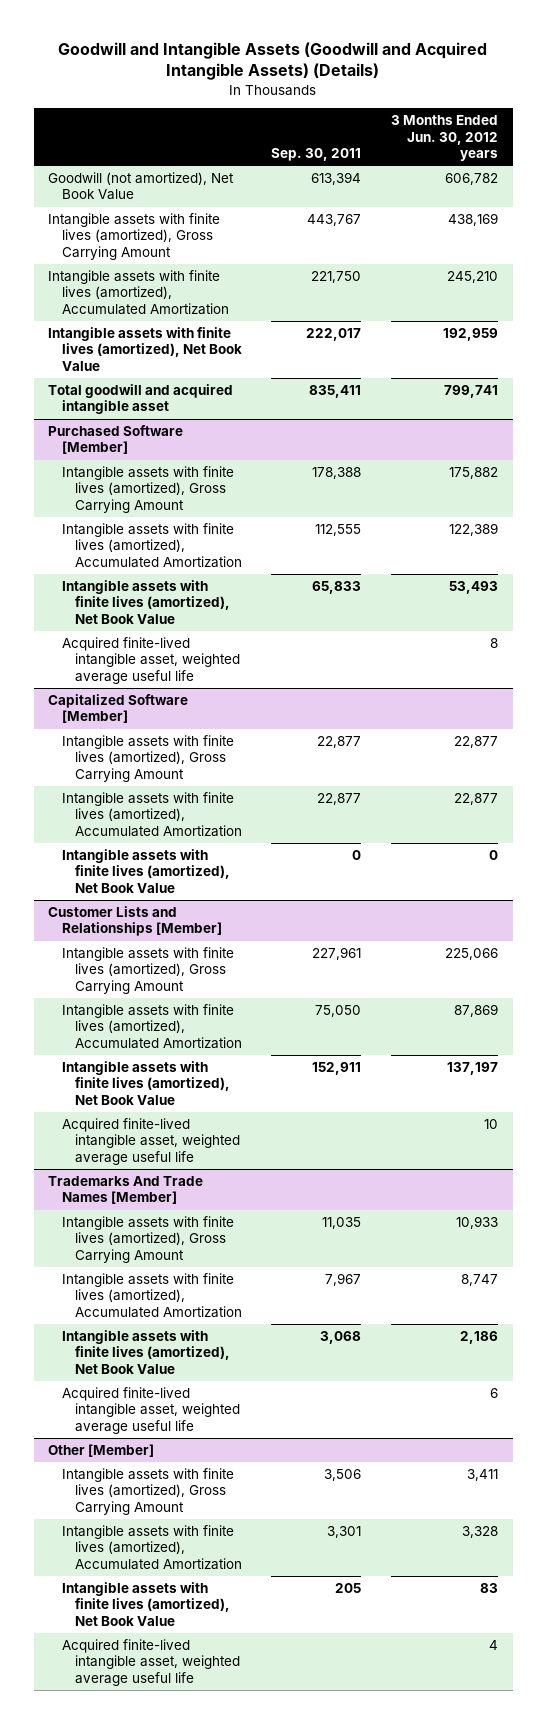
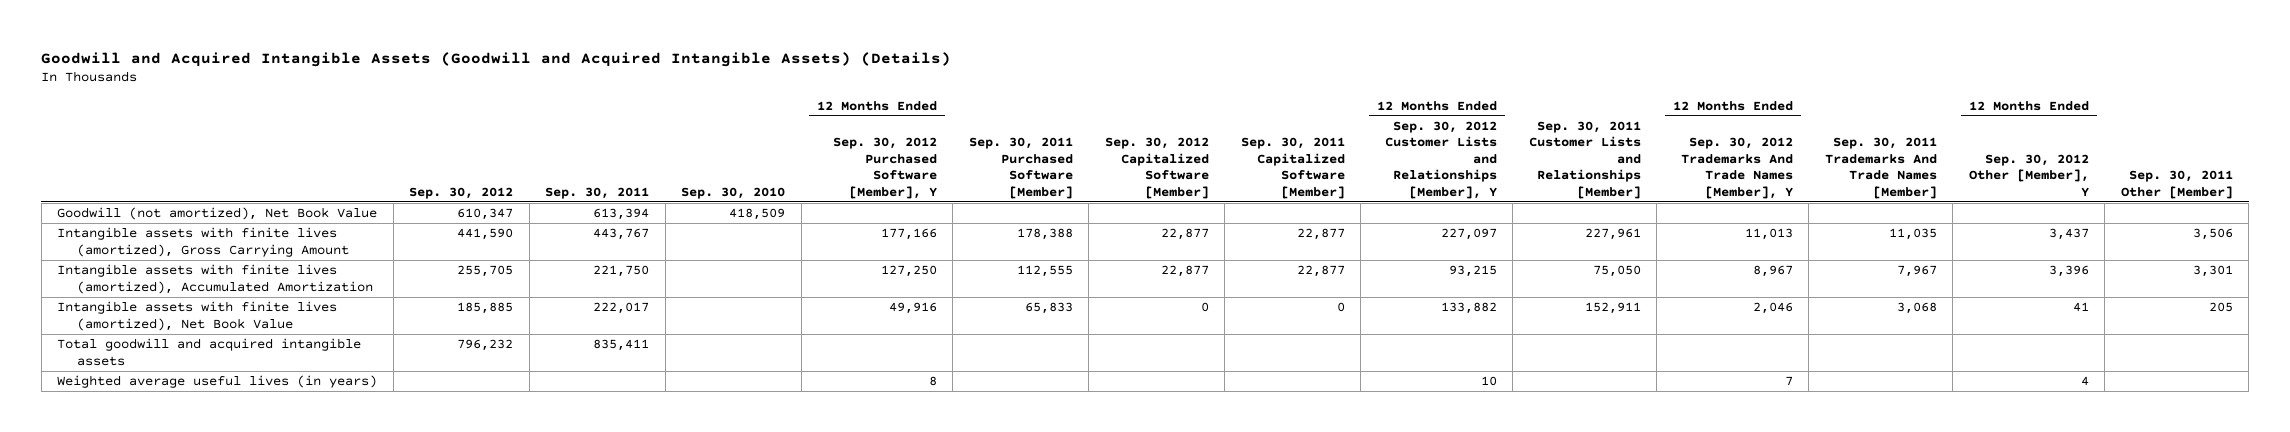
- Goodwill and Intangible Assets (Goodwill and Acquired Intangible Assets) (Details)
+ Goodwill and Acquired Intangible Assets (Goodwill and Acquired Intangible Assets) (Details)
- | Sep. 30, 2011 | 3 Months Ended Jun. 30, 2012 years
+ | Sep. 30, 2012 | Sep. 30, 2011 | Sep. 30, 2010 | 12 Months Ended Sep. 30, 2012 Purchased Software [Member], Y | Sep. 30, 2011 Purchased Software [Member] | Sep. 30, 2012 Capitalized Software [Member] | Sep. 30, 2011 Capitalized Software [Member] | 12 Months Ended Sep. 30, 2012 Customer Lists and Relationships [Member], Y | Sep. 30, 2011 Customer Lists and Relationships [Member] | 12 Months Ended Sep. 30, 2012 Trademarks And Trade Names [Member], Y | Sep. 30, 2011 Trademarks And Trade Names [Member] | 12 Months Ended Sep. 30, 2012 Other [Member], Y | Sep. 30, 2011 Other [Member]
- Total goodwill and acquired intangible asset | 835,411 | 799,741
- Purchased Software [Member]
- Intangible assets with finite lives (amortized), Gross Carrying Amount | 178,388 | 175,882
- Intangible assets with finite lives (amortized), Accumulated Amortization | 112,555 | 122,389
- Intangible assets with finite lives (amortized), Net Book Value | 65,833 | 53,493
- Acquired finite-lived intangible asset, weighted average useful life | | 8
- Capitalized Software [Member]
- Intangible assets with finite lives (amortized), Gross Carrying Amount | 22,877 | 22,877
- Intangible assets with finite lives (amortized), Accumulated Amortization | 22,877 | 22,877
- Intangible assets with finite lives (amortized), Net Book Value | 0 | 0
- Customer Lists and Relationships [Member]
- Intangible assets with finite lives (amortized), Gross Carrying Amount | 227,961 | 225,066
- Intangible assets with finite lives (amortized), Accumulated Amortization | 75,050 | 87,869
- Intangible assets with finite lives (amortized), Net Book Value | 152,911 | 137,197
- Acquired finite-lived intangible asset, weighted average useful life | | 10
- Trademarks And Trade Names [Member]
- Intangible assets with finite lives (amortized), Gross Carrying Amount | 11,035 | 10,933
- Intangible assets with finite lives (amortized), Accumulated Amortization | 7,967 | 8,747
- Intangible assets with finite lives (amortized), Net Book Value | 3,068 | 2,186
- Acquired finite-lived intangible asset, weighted average useful life | | 6
- Other [Member]
- Intangible assets with finite lives (amortized), Gross Carrying Amount | 3,506 | 3,411
- Intangible assets with finite lives (amortized), Accumulated Amortization | 3,301 | 3,328
- Intangible assets with finite lives (amortized), Net Book Value | 205 | 83
- Acquired finite-lived intangible asset, weighted average useful life | | 4
+ Total goodwill and acquired intangible assets | 796,232 | 835,411 | | | | | | | | | | |
+ Weighted average useful lives (in years) | | | | 8 | | | | 10 | | 7 | | 4 |

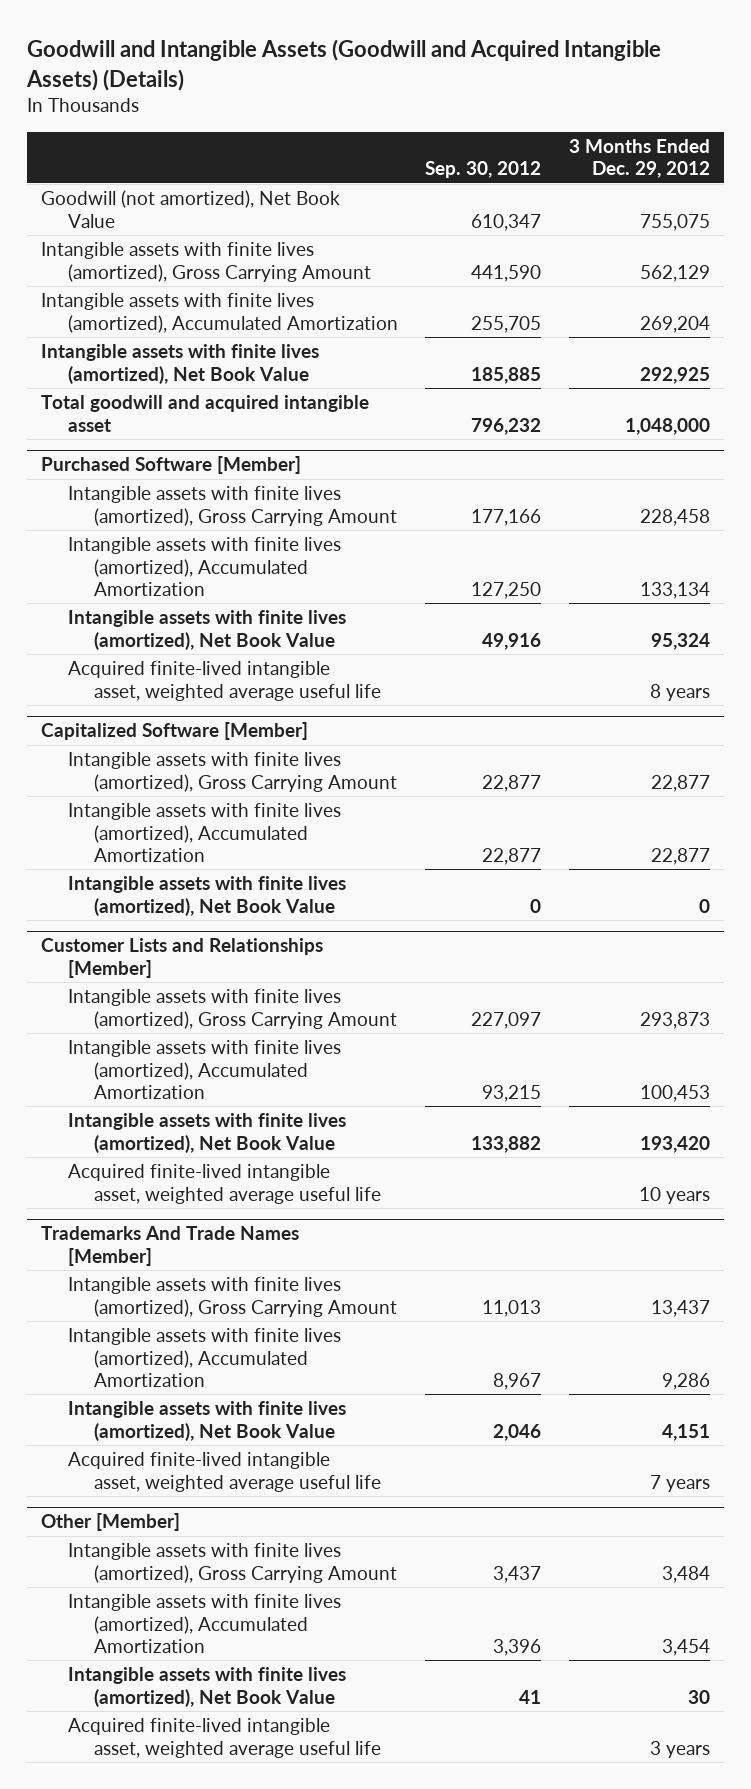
- Goodwill and Acquired Intangible Assets (Goodwill and Acquired Intangible Assets) (Details)
+ Goodwill and Intangible Assets (Goodwill and Acquired Intangible Assets) (Details)
- | Sep. 30, 2012 | Sep. 30, 2011 | Sep. 30, 2010 | 12 Months Ended Sep. 30, 2012 Purchased Software [Member], Y | Sep. 30, 2011 Purchased Software [Member] | Sep. 30, 2012 Capitalized Software [Member] | Sep. 30, 2011 Capitalized Software [Member] | 12 Months Ended Sep. 30, 2012 Customer Lists and Relationships [Member], Y | Sep. 30, 2011 Customer Lists and Relationships [Member] | 12 Months Ended Sep. 30, 2012 Trademarks And Trade Names [Member], Y | Sep. 30, 2011 Trademarks And Trade Names [Member] | 12 Months Ended Sep. 30, 2012 Other [Member], Y | Sep. 30, 2011 Other [Member]
+ | Sep. 30, 2012 | 3 Months Ended Dec. 29, 2012
- Total goodwill and acquired intangible assets | 796,232 | 835,411 | | | | | | | | | | |
- Weighted average useful lives (in years) | | | | 8 | | | | 10 | | 7 | | 4 |
+ Total goodwill and acquired intangible asset | 796,232 | 1,048,000
+ Purchased Software [Member]
+ Intangible assets with finite lives (amortized), Gross Carrying Amount | 177,166 | 228,458
+ Intangible assets with finite lives (amortized), Accumulated Amortization | 127,250 | 133,134
+ Intangible assets with finite lives (amortized), Net Book Value | 49,916 | 95,324
+ Acquired finite-lived intangible asset, weighted average useful life | | 8 years
+ Capitalized Software [Member]
+ Intangible assets with finite lives (amortized), Gross Carrying Amount | 22,877 | 22,877
+ Intangible assets with finite lives (amortized), Accumulated Amortization | 22,877 | 22,877
+ Intangible assets with finite lives (amortized), Net Book Value | 0 | 0
+ Customer Lists and Relationships [Member]
+ Intangible assets with finite lives (amortized), Gross Carrying Amount | 227,097 | 293,873
+ Intangible assets with finite lives (amortized), Accumulated Amortization | 93,215 | 100,453
+ Intangible assets with finite lives (amortized), Net Book Value | 133,882 | 193,420
+ Acquired finite-lived intangible asset, weighted average useful life | | 10 years
+ Trademarks And Trade Names [Member]
+ Intangible assets with finite lives (amortized), Gross Carrying Amount | 11,013 | 13,437
+ Intangible assets with finite lives (amortized), Accumulated Amortization | 8,967 | 9,286
+ Intangible assets with finite lives (amortized), Net Book Value | 2,046 | 4,151
+ Acquired finite-lived intangible asset, weighted average useful life | | 7 years
+ Other [Member]
+ Intangible assets with finite lives (amortized), Gross Carrying Amount | 3,437 | 3,484
+ Intangible assets with finite lives (amortized), Accumulated Amortization | 3,396 | 3,454
+ Intangible assets with finite lives (amortized), Net Book Value | 41 | 30
+ Acquired finite-lived intangible asset, weighted average useful life | | 3 years

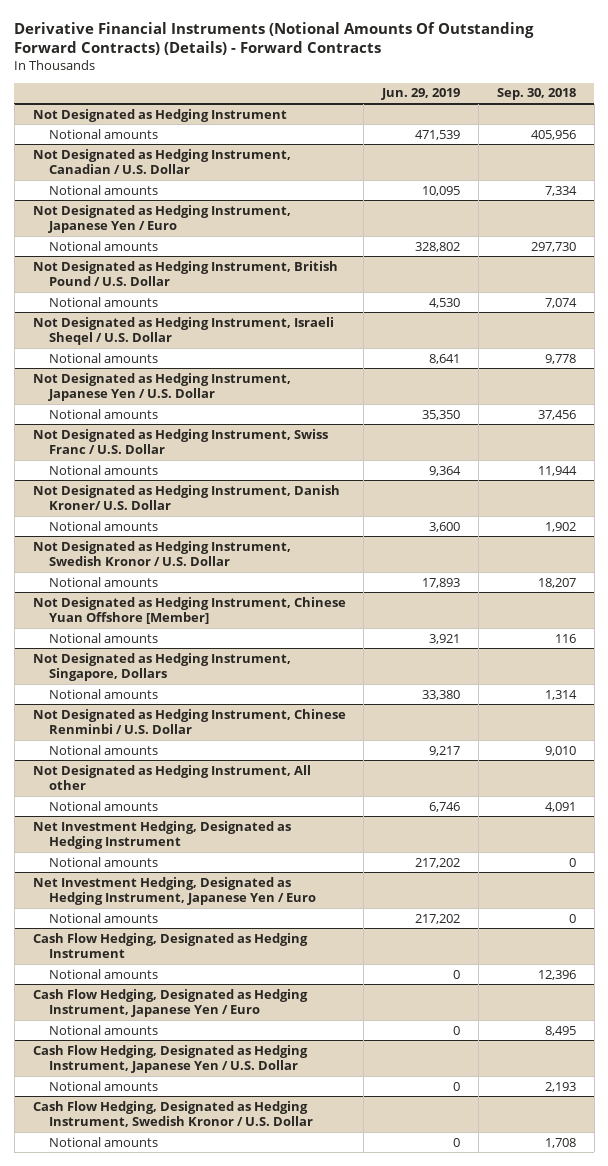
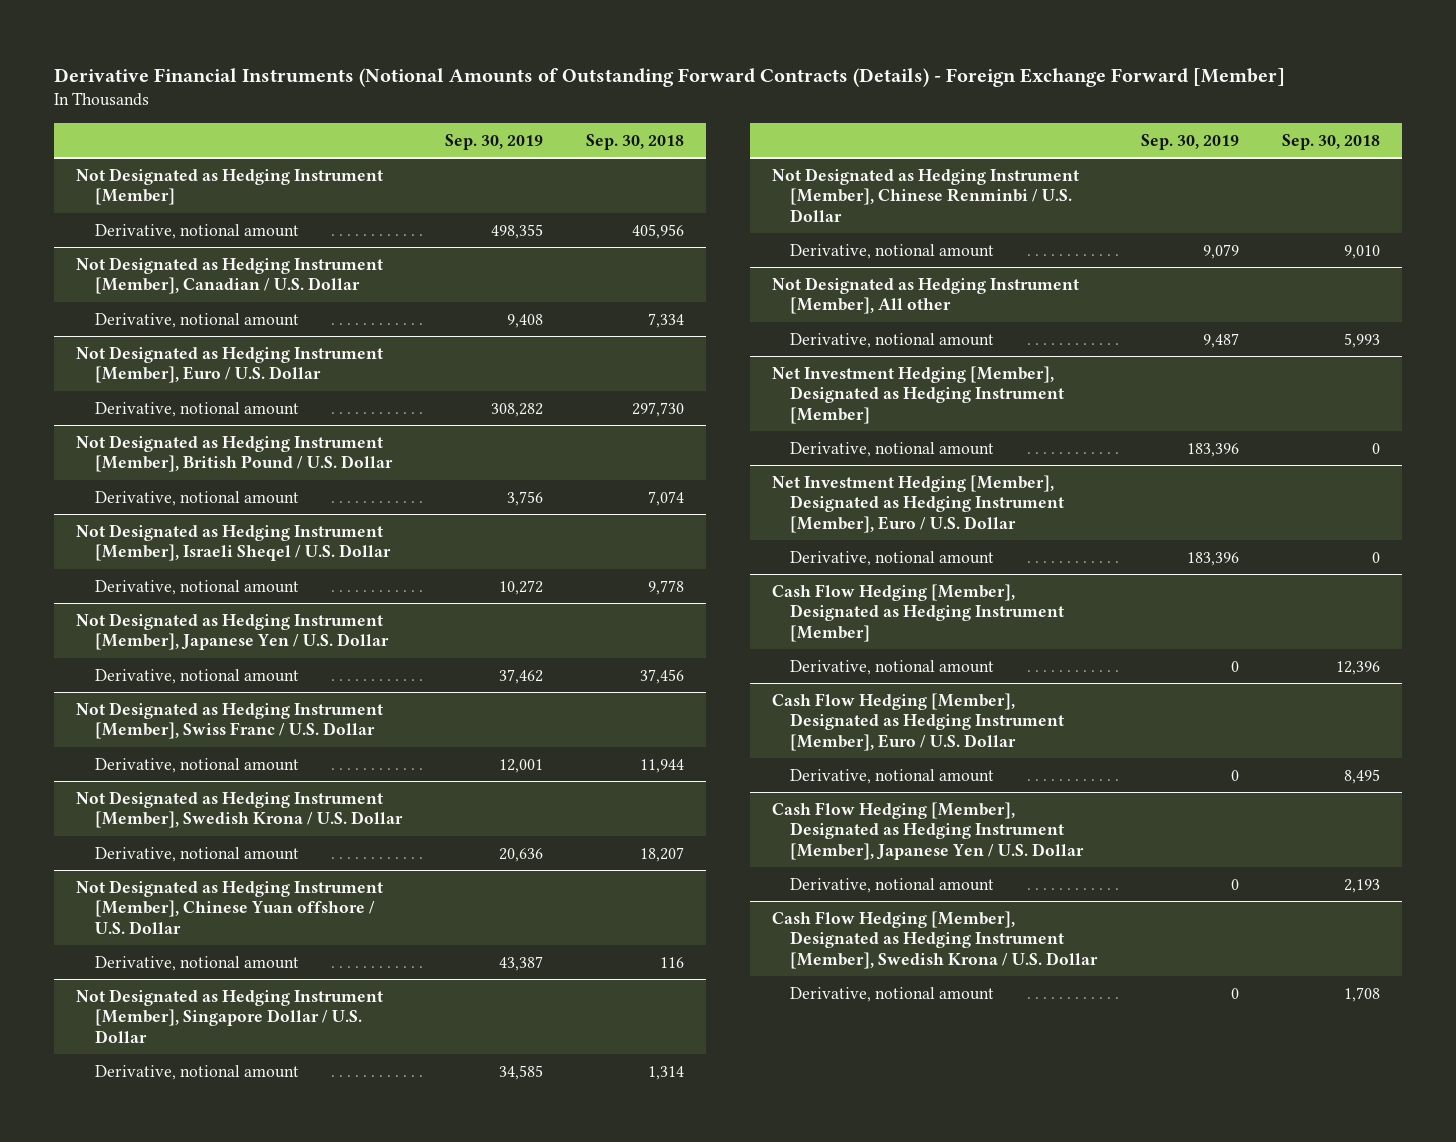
- Derivative Financial Instruments (Notional Amounts Of Outstanding Forward Contracts) (Details) - Forward Contracts
+ Derivative Financial Instruments (Notional Amounts of Outstanding Forward Contracts (Details) - Foreign Exchange Forward [Member]
- | Jun. 29, 2019 | Sep. 30, 2018
+ | Sep. 30, 2019 | Sep. 30, 2018
- Not Designated as Hedging Instrument
- Notional amounts | 471,539 | 405,956
- Not Designated as Hedging Instrument, Canadian / U.S. Dollar
- Notional amounts | 10,095 | 7,334
- Not Designated as Hedging Instrument, Japanese Yen / Euro
- Notional amounts | 328,802 | 297,730
- Not Designated as Hedging Instrument, British Pound / U.S. Dollar
- Notional amounts | 4,530 | 7,074
- Not Designated as Hedging Instrument, Israeli Sheqel / U.S. Dollar
- Notional amounts | 8,641 | 9,778
- Not Designated as Hedging Instrument, Japanese Yen / U.S. Dollar
- Notional amounts | 35,350 | 37,456
- Not Designated as Hedging Instrument, Swiss Franc / U.S. Dollar
- Notional amounts | 9,364 | 11,944
- Not Designated as Hedging Instrument, Danish Kroner/ U.S. Dollar
- Notional amounts | 3,600 | 1,902
- Not Designated as Hedging Instrument, Swedish Kronor / U.S. Dollar
- Notional amounts | 17,893 | 18,207
- Not Designated as Hedging Instrument, Chinese Yuan Offshore [Member]
- Notional amounts | 3,921 | 116
- Not Designated as Hedging Instrument, Singapore, Dollars
- Notional amounts | 33,380 | 1,314
- Not Designated as Hedging Instrument, Chinese Renminbi / U.S. Dollar
- Notional amounts | 9,217 | 9,010
- Not Designated as Hedging Instrument, All other
- Notional amounts | 6,746 | 4,091
- Net Investment Hedging, Designated as Hedging Instrument
- Notional amounts | 217,202 | 0
- Net Investment Hedging, Designated as Hedging Instrument, Japanese Yen / Euro
- Notional amounts | 217,202 | 0
- Cash Flow Hedging, Designated as Hedging Instrument
- Notional amounts | 0 | 12,396
- Cash Flow Hedging, Designated as Hedging Instrument, Japanese Yen / Euro
- Notional amounts | 0 | 8,495
- Cash Flow Hedging, Designated as Hedging Instrument, Japanese Yen / U.S. Dollar
- Notional amounts | 0 | 2,193
- Cash Flow Hedging, Designated as Hedging Instrument, Swedish Kronor / U.S. Dollar
- Notional amounts | 0 | 1,708
+ Not Designated as Hedging Instrument [Member]
+ Derivative, notional amount | 498,355 | 405,956
+ Not Designated as Hedging Instrument [Member], Canadian / U.S. Dollar
+ Derivative, notional amount | 9,408 | 7,334
+ Not Designated as Hedging Instrument [Member], Euro / U.S. Dollar
+ Derivative, notional amount | 308,282 | 297,730
+ Not Designated as Hedging Instrument [Member], British Pound / U.S. Dollar
+ Derivative, notional amount | 3,756 | 7,074
+ Not Designated as Hedging Instrument [Member], Israeli Sheqel / U.S. Dollar
+ Derivative, notional amount | 10,272 | 9,778
+ Not Designated as Hedging Instrument [Member], Japanese Yen / U.S. Dollar
+ Derivative, notional amount | 37,462 | 37,456
+ Not Designated as Hedging Instrument [Member], Swiss Franc / U.S. Dollar
+ Derivative, notional amount | 12,001 | 11,944
+ Not Designated as Hedging Instrument [Member], Swedish Krona / U.S. Dollar
+ Derivative, notional amount | 20,636 | 18,207
+ Not Designated as Hedging Instrument [Member], Chinese Yuan offshore / U.S. Dollar
+ Derivative, notional amount | 43,387 | 116
+ Not Designated as Hedging Instrument [Member], Singapore Dollar / U.S. Dollar
+ Derivative, notional amount | 34,585 | 1,314
+ Not Designated as Hedging Instrument [Member], Chinese Renminbi / U.S. Dollar
+ Derivative, notional amount | 9,079 | 9,010
+ Not Designated as Hedging Instrument [Member], All other
+ Derivative, notional amount | 9,487 | 5,993
+ Net Investment Hedging [Member], Designated as Hedging Instrument [Member]
+ Derivative, notional amount | 183,396 | 0
+ Net Investment Hedging [Member], Designated as Hedging Instrument [Member], Euro / U.S. Dollar
+ Derivative, notional amount | 183,396 | 0
+ Cash Flow Hedging [Member], Designated as Hedging Instrument [Member]
+ Derivative, notional amount | 0 | 12,396
+ Cash Flow Hedging [Member], Designated as Hedging Instrument [Member], Euro / U.S. Dollar
+ Derivative, notional amount | 0 | 8,495
+ Cash Flow Hedging [Member], Designated as Hedging Instrument [Member], Japanese Yen / U.S. Dollar
+ Derivative, notional amount | 0 | 2,193
+ Cash Flow Hedging [Member], Designated as Hedging Instrument [Member], Swedish Krona / U.S. Dollar
+ Derivative, notional amount | 0 | 1,708

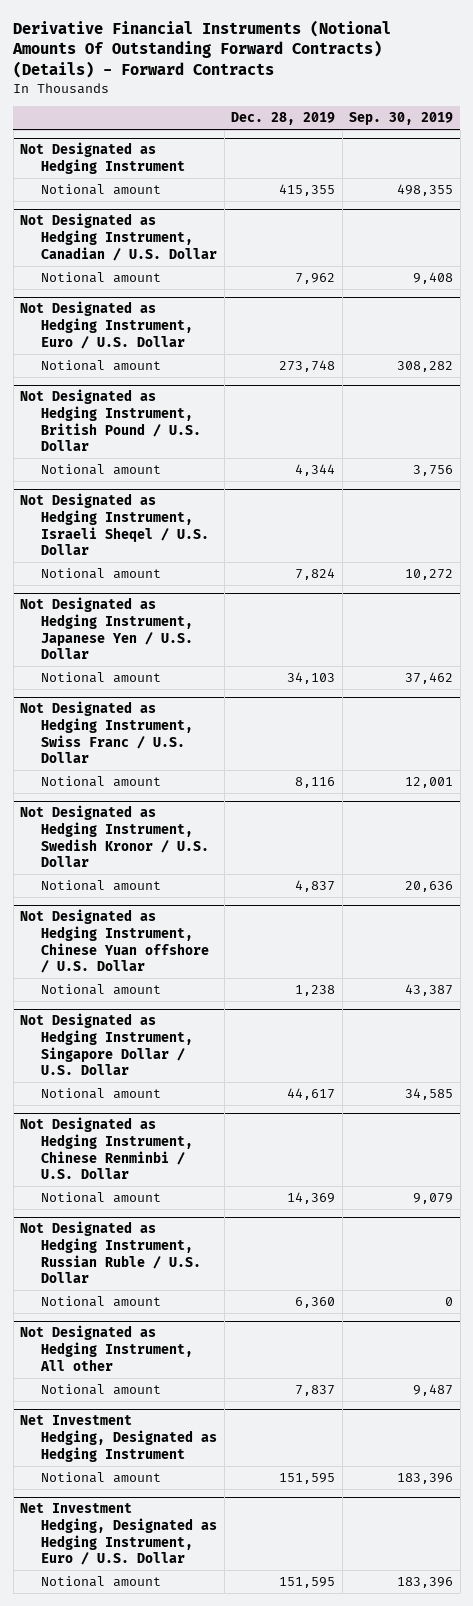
- Derivative Financial Instruments (Notional Amounts of Outstanding Forward Contracts (Details) - Foreign Exchange Forward [Member]
+ Derivative Financial Instruments (Notional Amounts Of Outstanding Forward Contracts) (Details) - Forward Contracts
- | Sep. 30, 2019 | Sep. 30, 2018
+ | Dec. 28, 2019 | Sep. 30, 2019
- Not Designated as Hedging Instrument [Member]
- Derivative, notional amount | 498,355 | 405,956
- Not Designated as Hedging Instrument [Member], Canadian / U.S. Dollar
- Derivative, notional amount | 9,408 | 7,334
- Not Designated as Hedging Instrument [Member], Euro / U.S. Dollar
- Derivative, notional amount | 308,282 | 297,730
- Not Designated as Hedging Instrument [Member], British Pound / U.S. Dollar
- Derivative, notional amount | 3,756 | 7,074
- Not Designated as Hedging Instrument [Member], Israeli Sheqel / U.S. Dollar
- Derivative, notional amount | 10,272 | 9,778
- Not Designated as Hedging Instrument [Member], Japanese Yen / U.S. Dollar
- Derivative, notional amount | 37,462 | 37,456
- Not Designated as Hedging Instrument [Member], Swiss Franc / U.S. Dollar
- Derivative, notional amount | 12,001 | 11,944
- Not Designated as Hedging Instrument [Member], Swedish Krona / U.S. Dollar
- Derivative, notional amount | 20,636 | 18,207
- Not Designated as Hedging Instrument [Member], Chinese Yuan offshore / U.S. Dollar
- Derivative, notional amount | 43,387 | 116
- Not Designated as Hedging Instrument [Member], Singapore Dollar / U.S. Dollar
- Derivative, notional amount | 34,585 | 1,314
- Not Designated as Hedging Instrument [Member], Chinese Renminbi / U.S. Dollar
- Derivative, notional amount | 9,079 | 9,010
- Not Designated as Hedging Instrument [Member], All other
- Derivative, notional amount | 9,487 | 5,993
- Net Investment Hedging [Member], Designated as Hedging Instrument [Member]
- Derivative, notional amount | 183,396 | 0
- Net Investment Hedging [Member], Designated as Hedging Instrument [Member], Euro / U.S. Dollar
- Derivative, notional amount | 183,396 | 0
- Cash Flow Hedging [Member], Designated as Hedging Instrument [Member]
- Derivative, notional amount | 0 | 12,396
- Cash Flow Hedging [Member], Designated as Hedging Instrument [Member], Euro / U.S. Dollar
- Derivative, notional amount | 0 | 8,495
- Cash Flow Hedging [Member], Designated as Hedging Instrument [Member], Japanese Yen / U.S. Dollar
- Derivative, notional amount | 0 | 2,193
- Cash Flow Hedging [Member], Designated as Hedging Instrument [Member], Swedish Krona / U.S. Dollar
- Derivative, notional amount | 0 | 1,708
+ Not Designated as Hedging Instrument
+ Notional amount | 415,355 | 498,355
+ Not Designated as Hedging Instrument, Canadian / U.S. Dollar
+ Notional amount | 7,962 | 9,408
+ Not Designated as Hedging Instrument, Euro / U.S. Dollar
+ Notional amount | 273,748 | 308,282
+ Not Designated as Hedging Instrument, British Pound / U.S. Dollar
+ Notional amount | 4,344 | 3,756
+ Not Designated as Hedging Instrument, Israeli Sheqel / U.S. Dollar
+ Notional amount | 7,824 | 10,272
+ Not Designated as Hedging Instrument, Japanese Yen / U.S. Dollar
+ Notional amount | 34,103 | 37,462
+ Not Designated as Hedging Instrument, Swiss Franc / U.S. Dollar
+ Notional amount | 8,116 | 12,001
+ Not Designated as Hedging Instrument, Swedish Kronor / U.S. Dollar
+ Notional amount | 4,837 | 20,636
+ Not Designated as Hedging Instrument, Chinese Yuan offshore / U.S. Dollar
+ Notional amount | 1,238 | 43,387
+ Not Designated as Hedging Instrument, Singapore Dollar / U.S. Dollar
+ Notional amount | 44,617 | 34,585
+ Not Designated as Hedging Instrument, Chinese Renminbi / U.S. Dollar
+ Notional amount | 14,369 | 9,079
+ Not Designated as Hedging Instrument, Russian Ruble / U.S. Dollar
+ Notional amount | 6,360 | 0
+ Not Designated as Hedging Instrument, All other
+ Notional amount | 7,837 | 9,487
+ Net Investment Hedging, Designated as Hedging Instrument
+ Notional amount | 151,595 | 183,396
+ Net Investment Hedging, Designated as Hedging Instrument, Euro / U.S. Dollar
+ Notional amount | 151,595 | 183,396

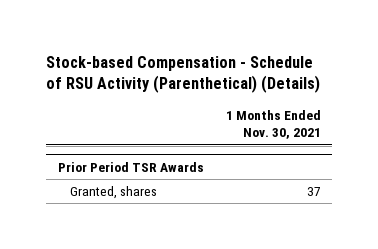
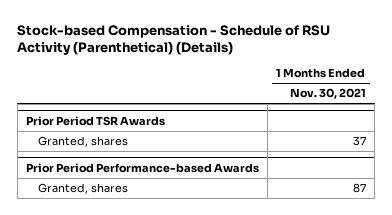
+ Prior Period Performance-based Awards
+ Granted, shares | 87

